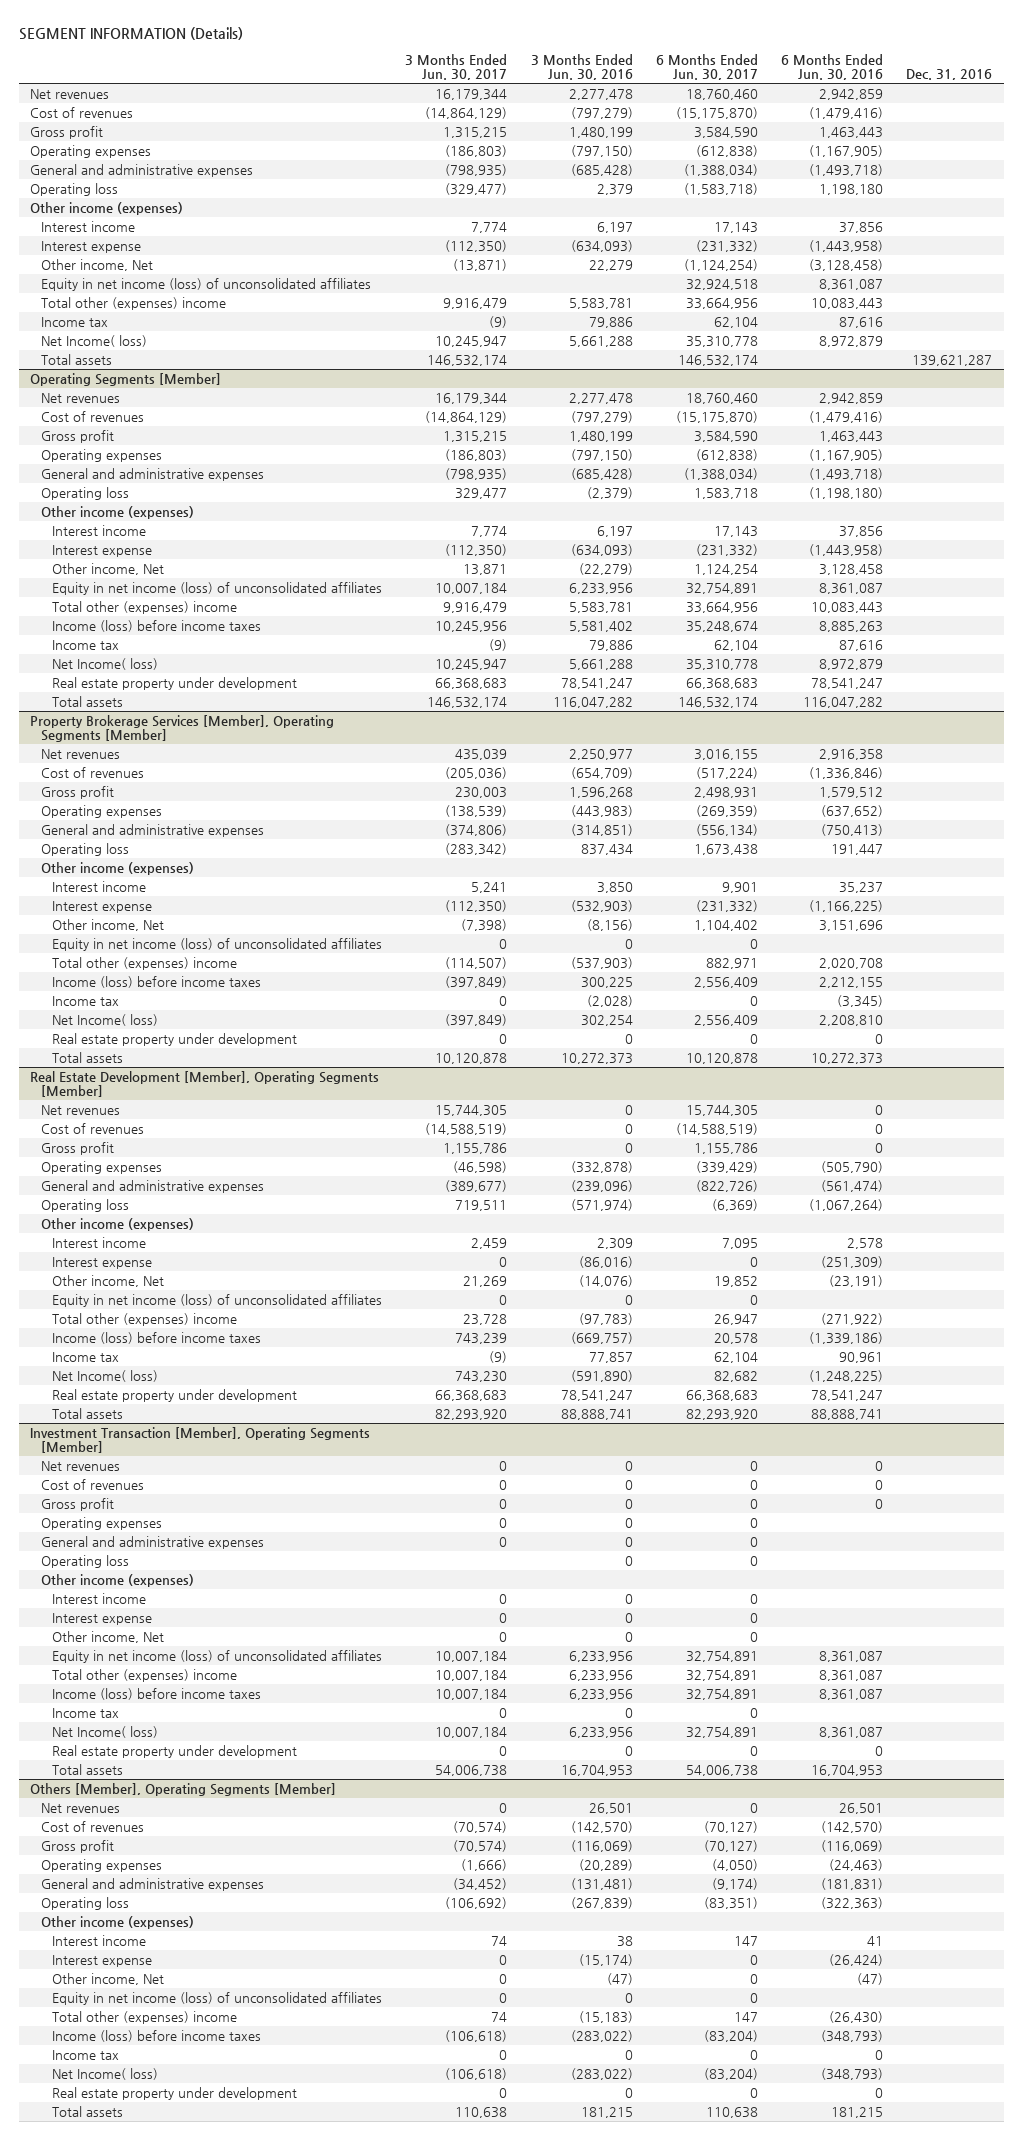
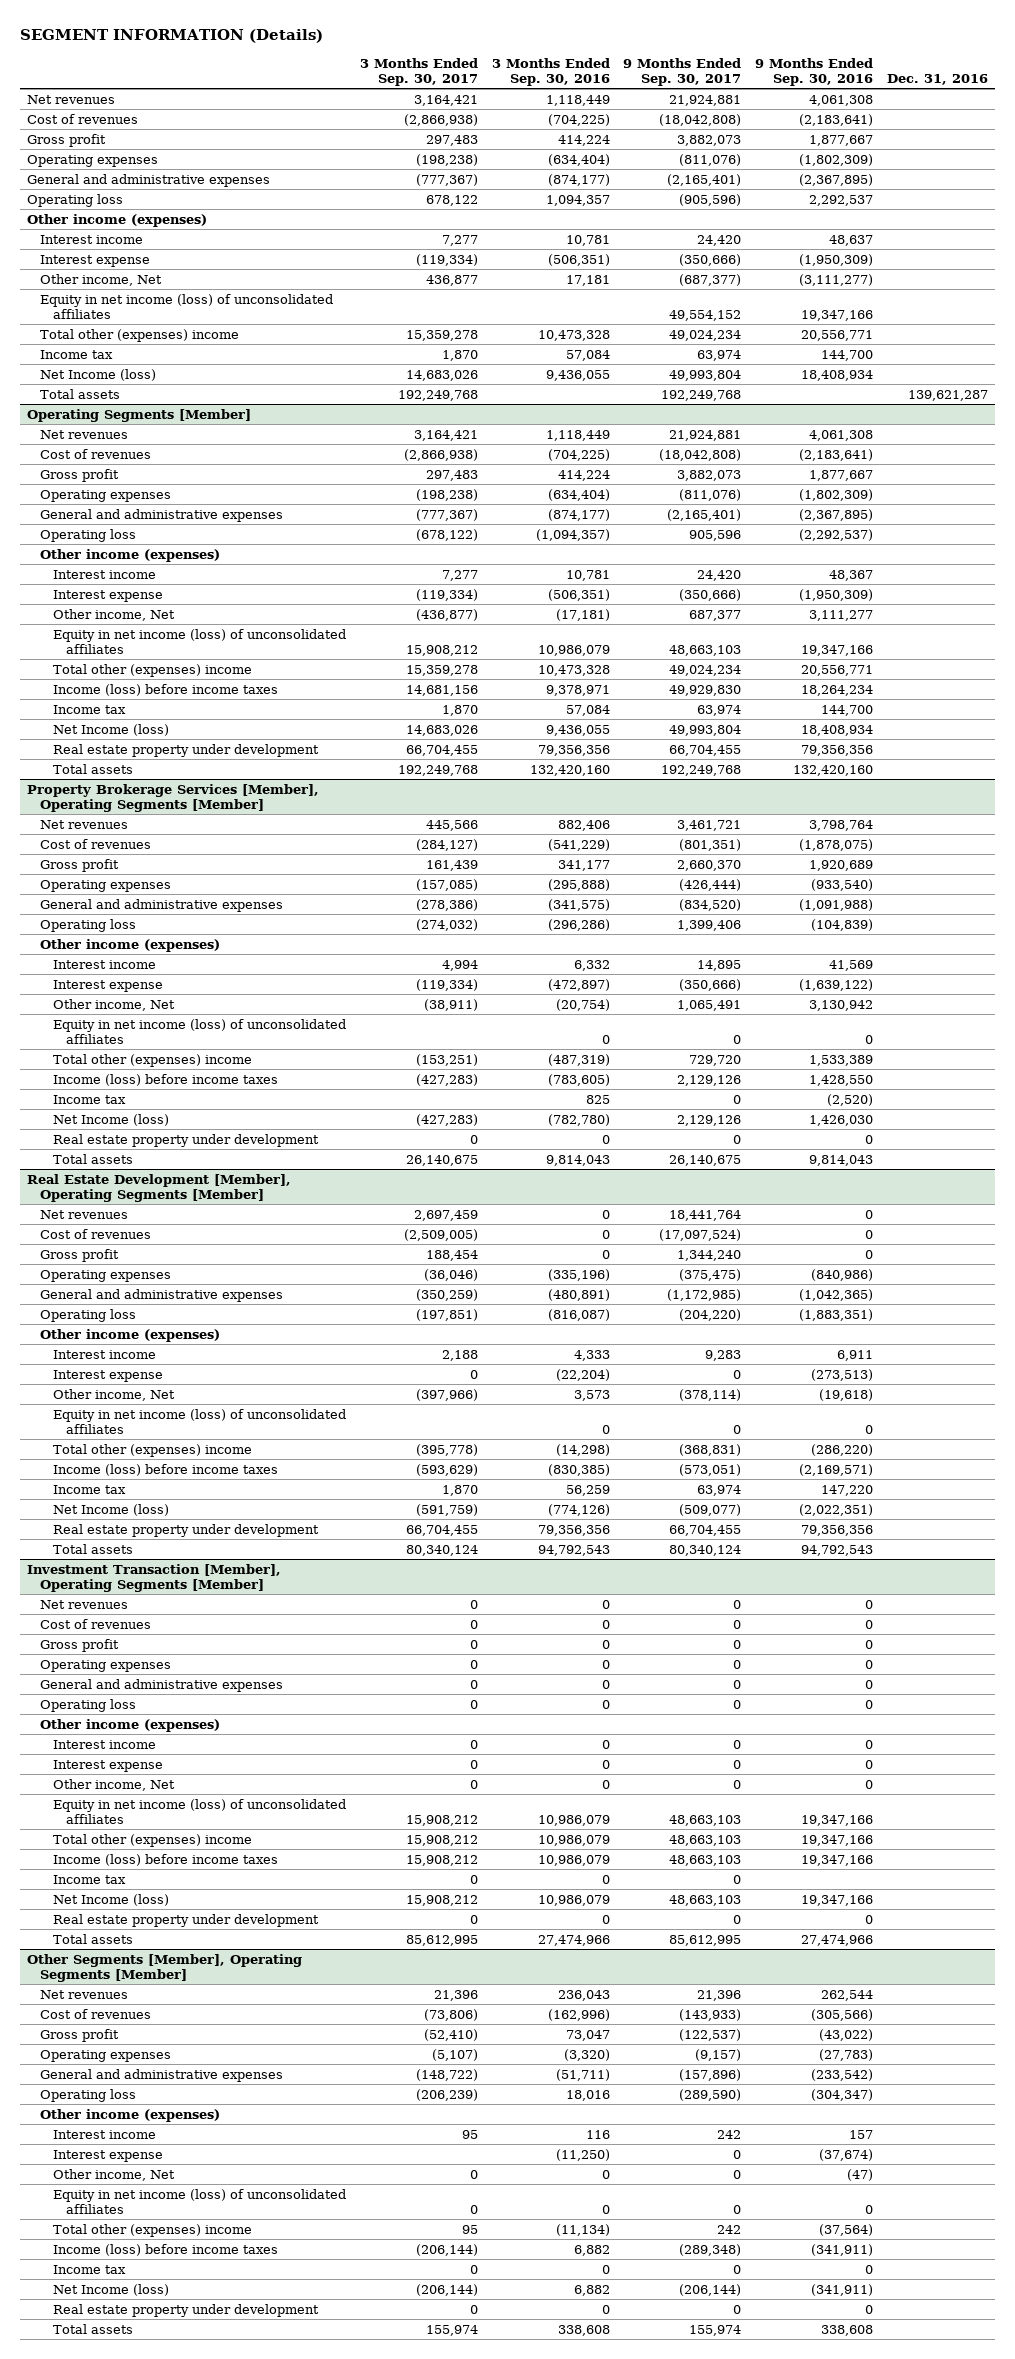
- | 3 Months Ended Jun. 30, 2017 | 3 Months Ended Jun. 30, 2016 | 6 Months Ended Jun. 30, 2017 | 6 Months Ended Jun. 30, 2016 | Dec. 31, 2016
+ | 3 Months Ended Sep. 30, 2017 | 3 Months Ended Sep. 30, 2016 | 9 Months Ended Sep. 30, 2017 | 9 Months Ended Sep. 30, 2016 | Dec. 31, 2016
- Net Income( loss) | 10,245,947 | 5,661,288 | 35,310,778 | 8,972,879 |
+ Net Income (loss) | 14,683,026 | 9,436,055 | 49,993,804 | 18,408,934 |
@ Operating Segments [Member]
- Net Income( loss) | 10,245,947 | 5,661,288 | 35,310,778 | 8,972,879 |
+ Net Income (loss) | 14,683,026 | 9,436,055 | 49,993,804 | 18,408,934 |
@ Property Brokerage Services [Member], Operating Segments [Member]
- Net Income( loss) | (397,849) | 302,254 | 2,556,409 | 2,208,810 |
+ Net Income (loss) | (427,283) | (782,780) | 2,129,126 | 1,426,030 |
@ Real Estate Development [Member], Operating Segments [Member]
- Net Income( loss) | 743,230 | (591,890) | 82,682 | (1,248,225) |
+ Net Income (loss) | (591,759) | (774,126) | (509,077) | (2,022,351) |
@ Investment Transaction [Member], Operating Segments [Member]
- Net Income( loss) | 10,007,184 | 6,233,956 | 32,754,891 | 8,361,087 |
+ Net Income (loss) | 15,908,212 | 10,986,079 | 48,663,103 | 19,347,166 |
- Others [Member], Operating Segments [Member]
+ Other Segments [Member], Operating Segments [Member]
- Net Income( loss) | (106,618) | (283,022) | (83,204) | (348,793) |
+ Net Income (loss) | (206,144) | 6,882 | (206,144) | (341,911) |

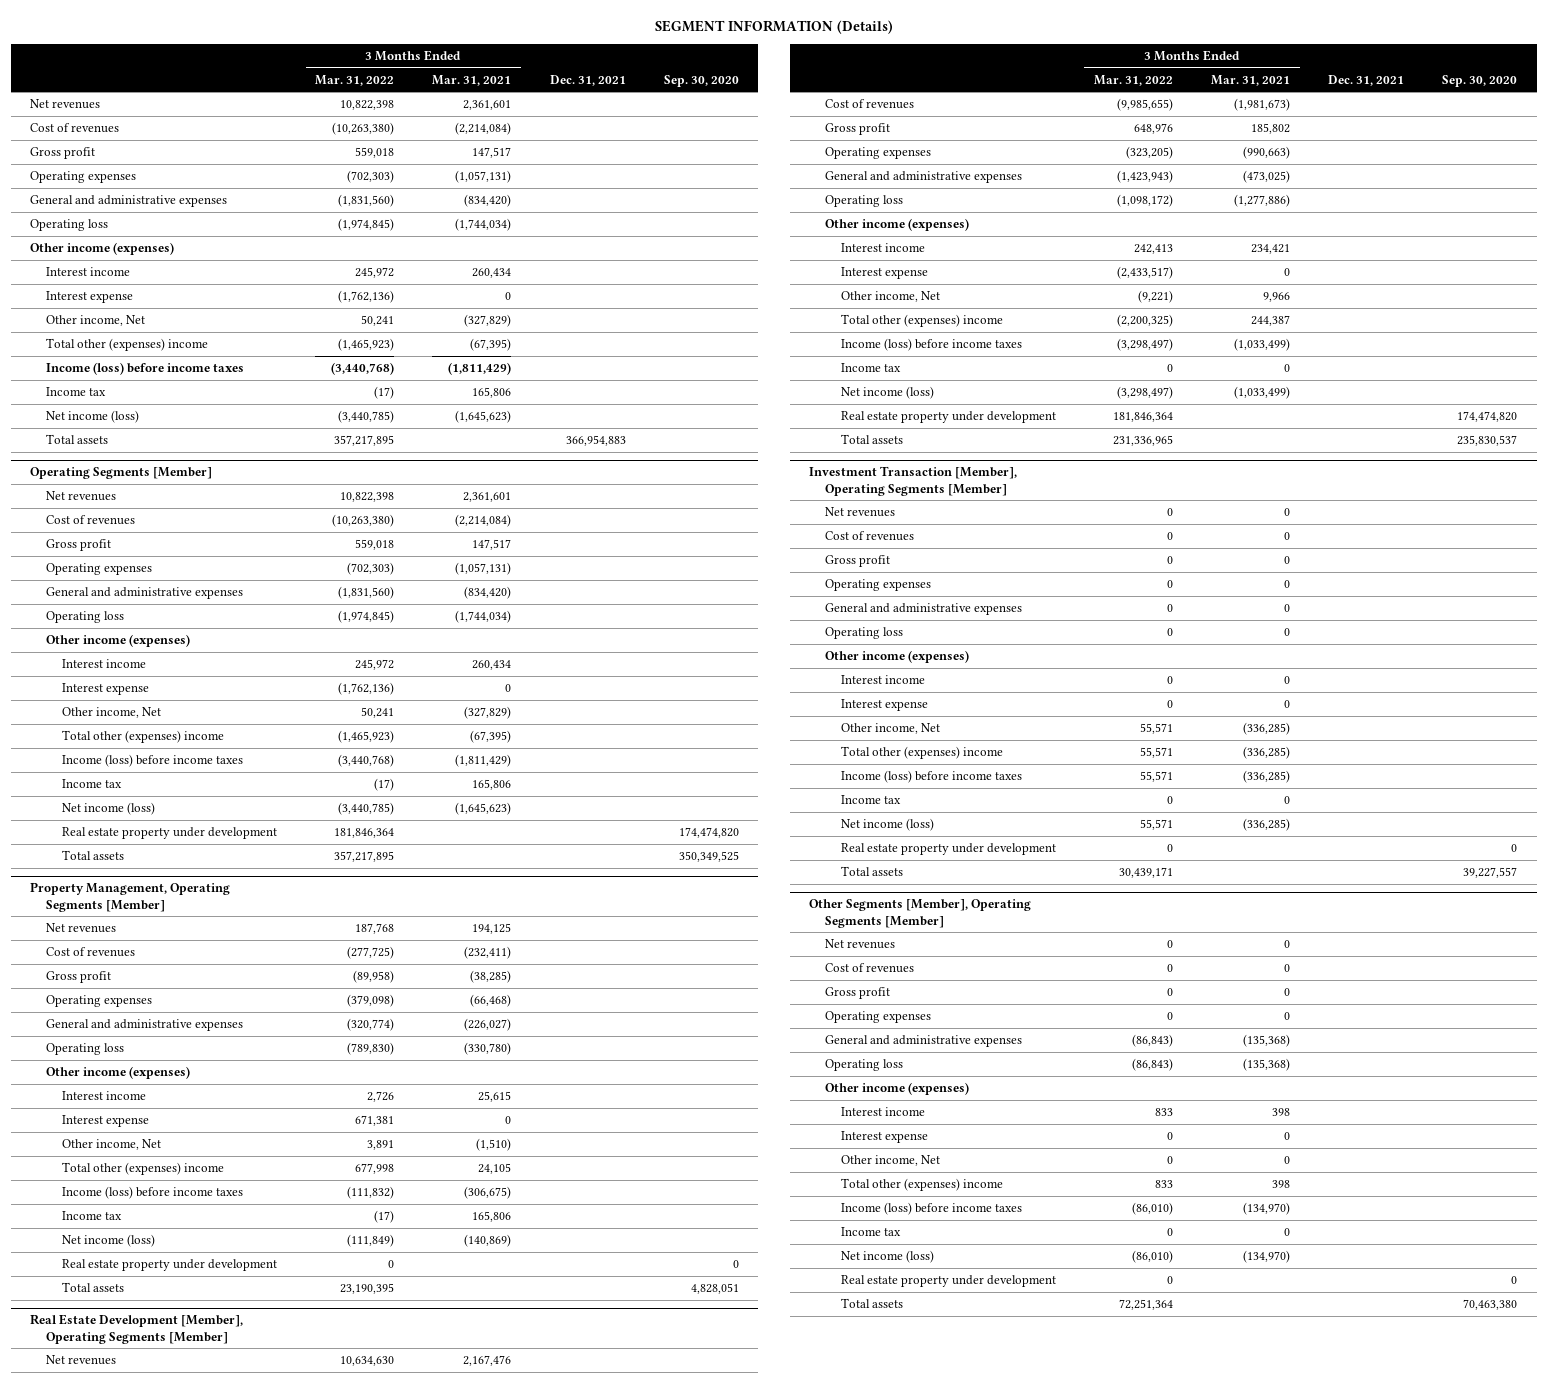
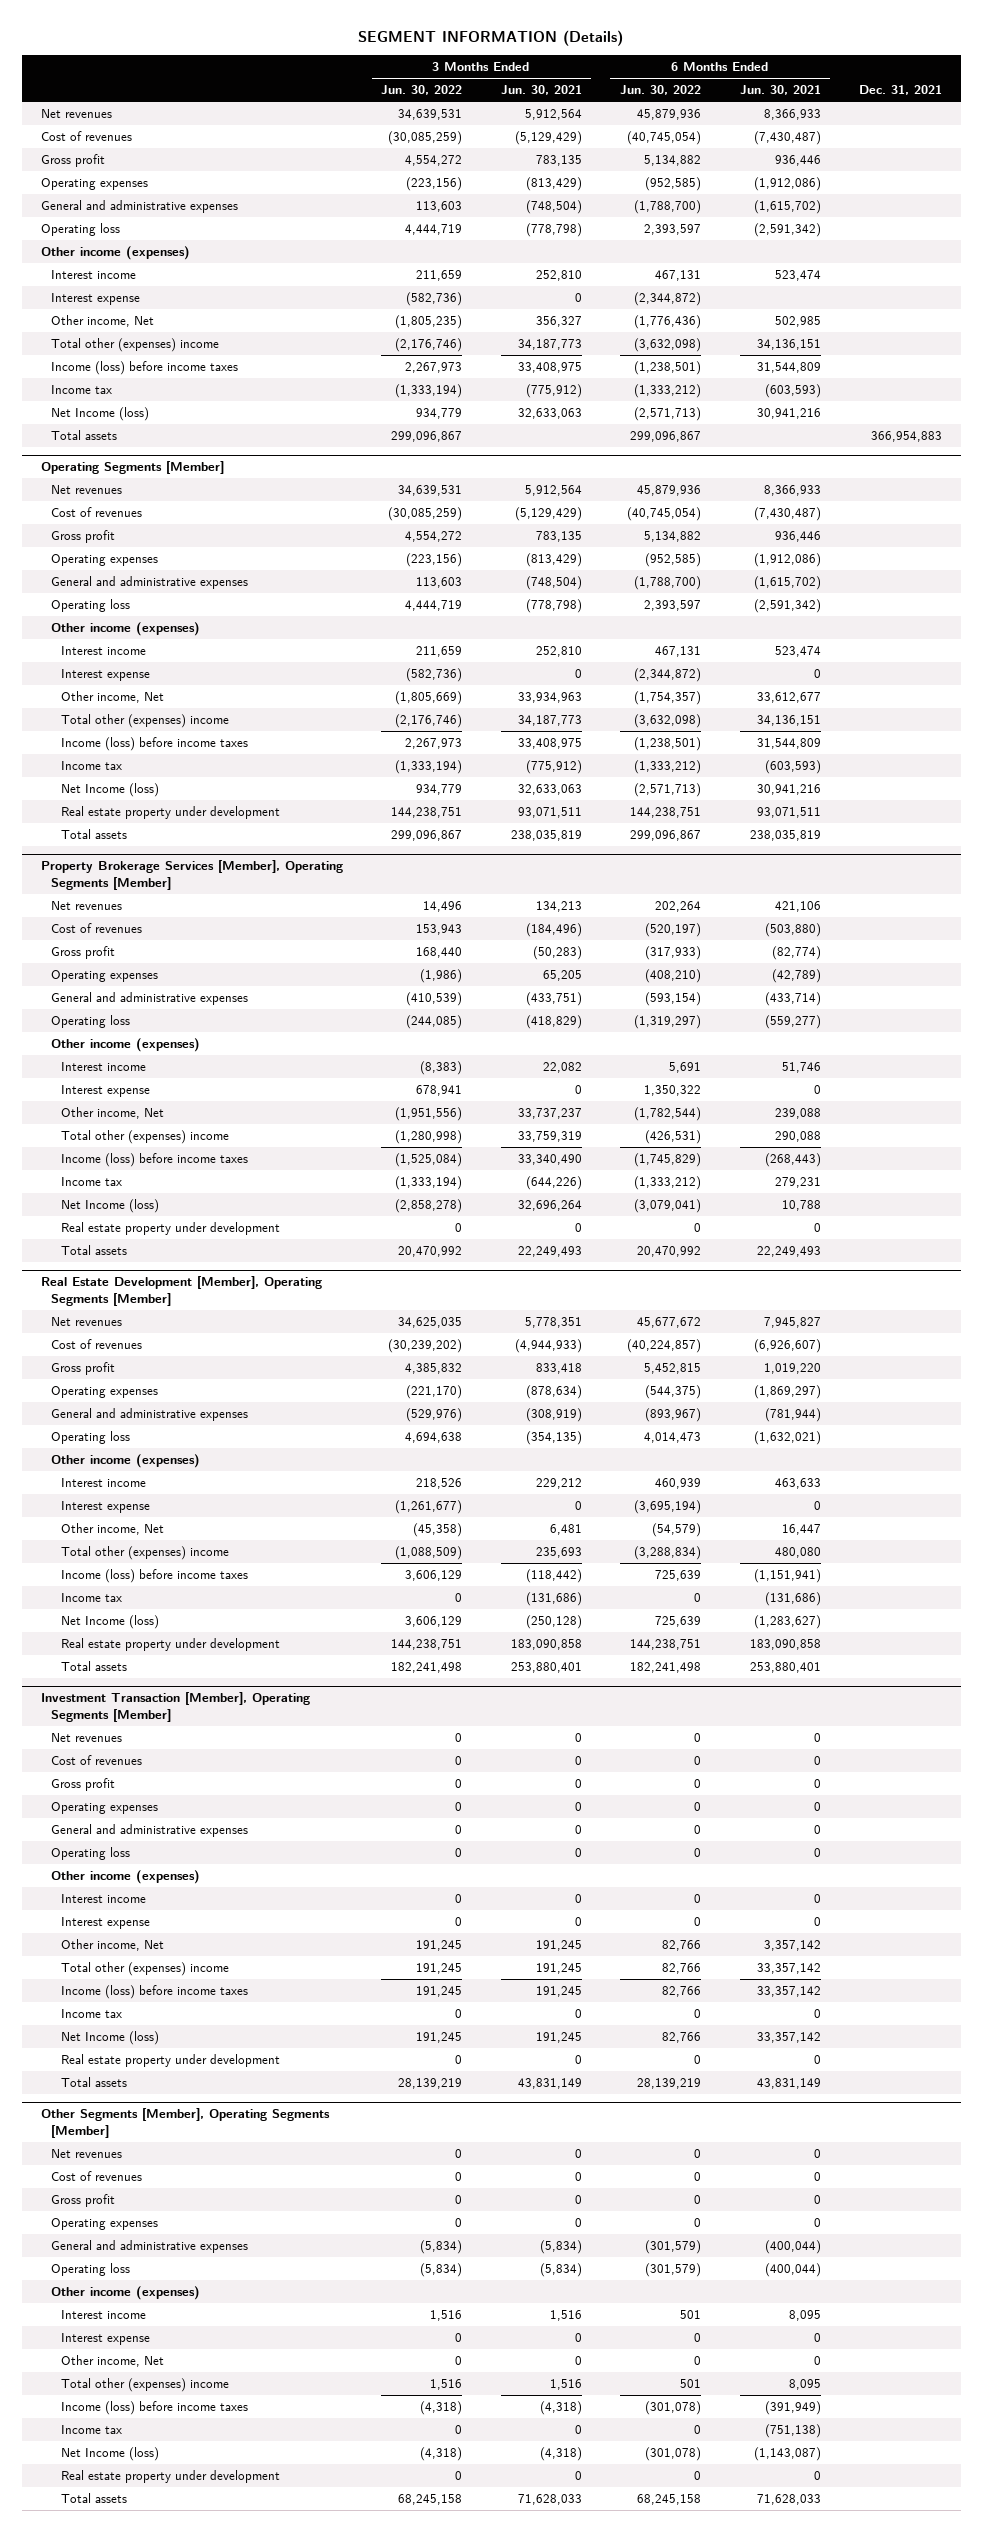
- | 3 Months Ended Mar. 31, 2022 | 3 Months Ended Mar. 31, 2021 | Dec. 31, 2021 | Sep. 30, 2020
+ | 3 Months Ended Jun. 30, 2022 | 3 Months Ended Jun. 30, 2021 | 6 Months Ended Jun. 30, 2022 | 6 Months Ended Jun. 30, 2021 | Dec. 31, 2021
- Net income (loss) | (3,440,785) | (1,645,623) | |
+ Net Income (loss) | 934,779 | 32,633,063 | (2,571,713) | 30,941,216 |
@ Operating Segments [Member]
- Net income (loss) | (3,440,785) | (1,645,623) | |
+ Net Income (loss) | 934,779 | 32,633,063 | (2,571,713) | 30,941,216 |
- Property Management, Operating Segments [Member]
+ Property Brokerage Services [Member], Operating Segments [Member]
- Net income (loss) | (111,849) | (140,869) | |
+ Net Income (loss) | (2,858,278) | 32,696,264 | (3,079,041) | 10,788 |
@ Real Estate Development [Member], Operating Segments [Member]
- Net income (loss) | (3,298,497) | (1,033,499) | |
+ Net Income (loss) | 3,606,129 | (250,128) | 725,639 | (1,283,627) |
@ Investment Transaction [Member], Operating Segments [Member]
- Net income (loss) | 55,571 | (336,285) | |
+ Net Income (loss) | 191,245 | 191,245 | 82,766 | 33,357,142 |
@ Other Segments [Member], Operating Segments [Member]
- Net income (loss) | (86,010) | (134,970) | |
+ Net Income (loss) | (4,318) | (4,318) | (301,078) | (1,143,087) |

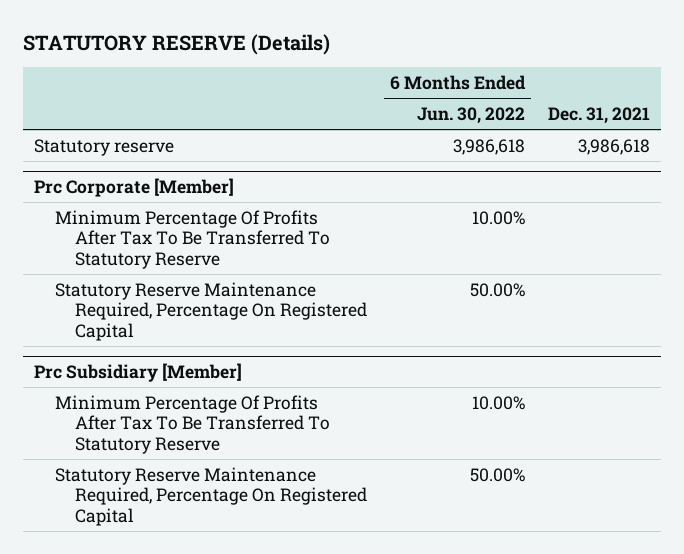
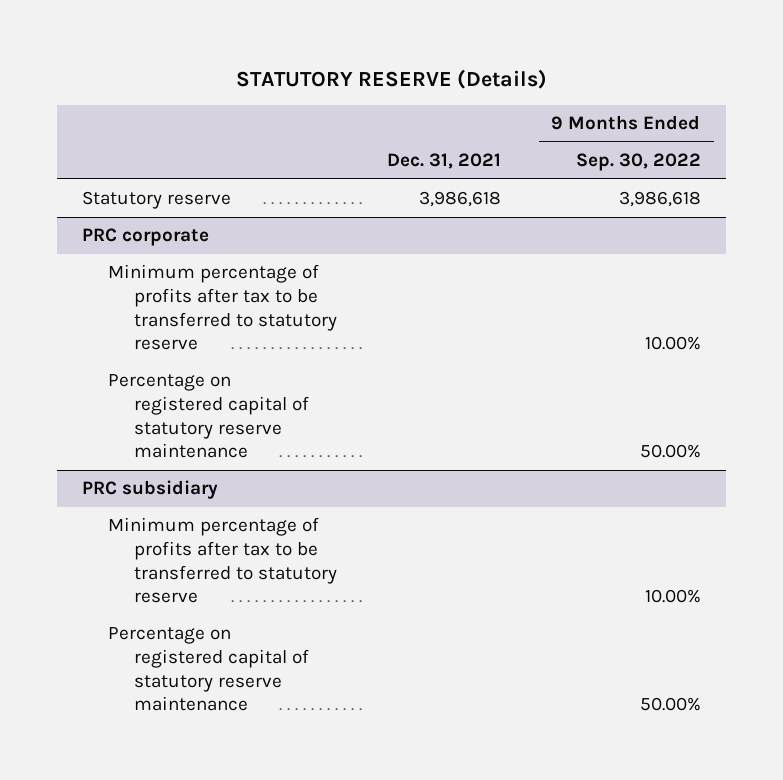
- | 6 Months Ended Jun. 30, 2022 | Dec. 31, 2021
+ | Dec. 31, 2021 | 9 Months Ended Sep. 30, 2022
- Prc Corporate [Member]
- Minimum Percentage Of Profits After Tax To Be Transferred To Statutory Reserve | 10.00% |
- Statutory Reserve Maintenance Required, Percentage On Registered Capital | 50.00% |
- Prc Subsidiary [Member]
- Minimum Percentage Of Profits After Tax To Be Transferred To Statutory Reserve | 10.00% |
- Statutory Reserve Maintenance Required, Percentage On Registered Capital | 50.00% |
+ PRC corporate
+ Minimum percentage of profits after tax to be transferred to statutory reserve | | 10.00%
+ Percentage on registered capital of statutory reserve maintenance | | 50.00%
+ PRC subsidiary
+ Minimum percentage of profits after tax to be transferred to statutory reserve | | 10.00%
+ Percentage on registered capital of statutory reserve maintenance | | 50.00%

